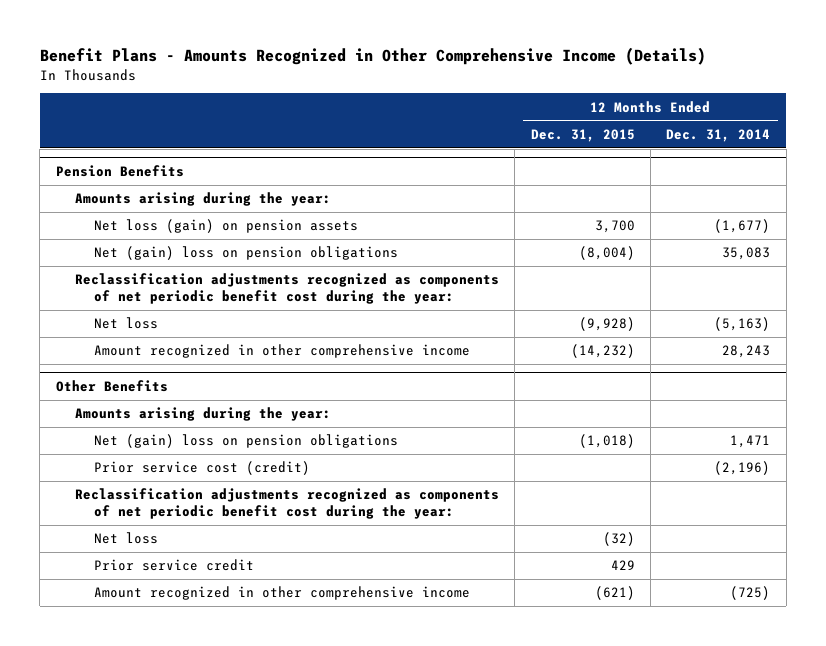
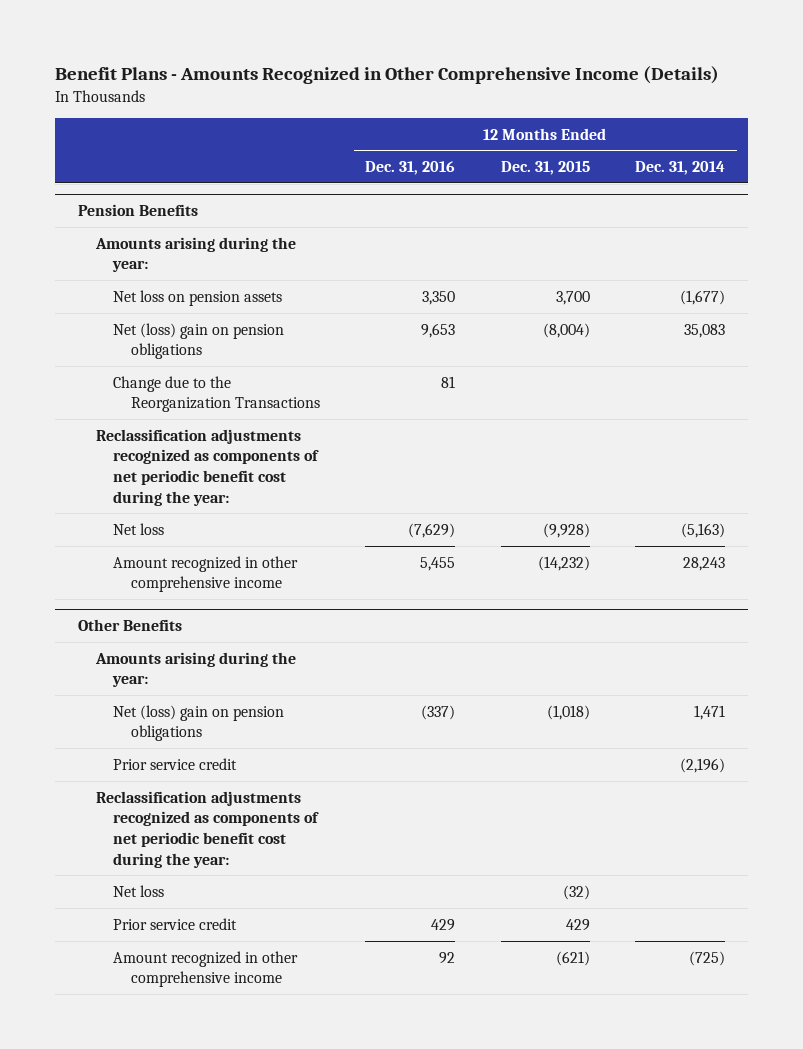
- | 12 Months Ended Dec. 31, 2015 | 12 Months Ended Dec. 31, 2014
+ | 12 Months Ended Dec. 31, 2016 | 12 Months Ended Dec. 31, 2015 | 12 Months Ended Dec. 31, 2014
@ Pension Benefits
- Net loss (gain) on pension assets | 3,700 | (1,677)
- Net (gain) loss on pension obligations | (8,004) | 35,083
+ Net loss on pension assets | 3,350 | 3,700 | (1,677)
+ Net (loss) gain on pension obligations | 9,653 | (8,004) | 35,083
+ Change due to the Reorganization Transactions | 81 | |
@ Other Benefits
- Net (gain) loss on pension obligations | (1,018) | 1,471
- Prior service cost (credit) | | (2,196)
+ Net (loss) gain on pension obligations | (337) | (1,018) | 1,471
+ Prior service credit | | | (2,196)

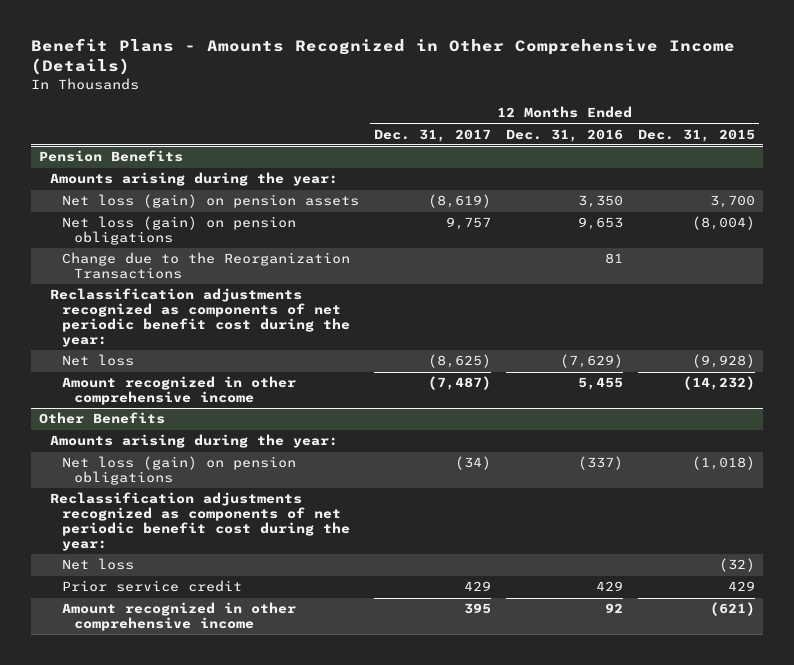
- | 12 Months Ended Dec. 31, 2016 | 12 Months Ended Dec. 31, 2015 | 12 Months Ended Dec. 31, 2014
+ | 12 Months Ended Dec. 31, 2017 | 12 Months Ended Dec. 31, 2016 | 12 Months Ended Dec. 31, 2015
@ Pension Benefits
- Net loss on pension assets | 3,350 | 3,700 | (1,677)
- Net (loss) gain on pension obligations | 9,653 | (8,004) | 35,083
+ Net loss (gain) on pension assets | (8,619) | 3,350 | 3,700
+ Net loss (gain) on pension obligations | 9,757 | 9,653 | (8,004)
@ Other Benefits
- Net (loss) gain on pension obligations | (337) | (1,018) | 1,471
- Prior service credit | | | (2,196)
+ Net loss (gain) on pension obligations | (34) | (337) | (1,018)

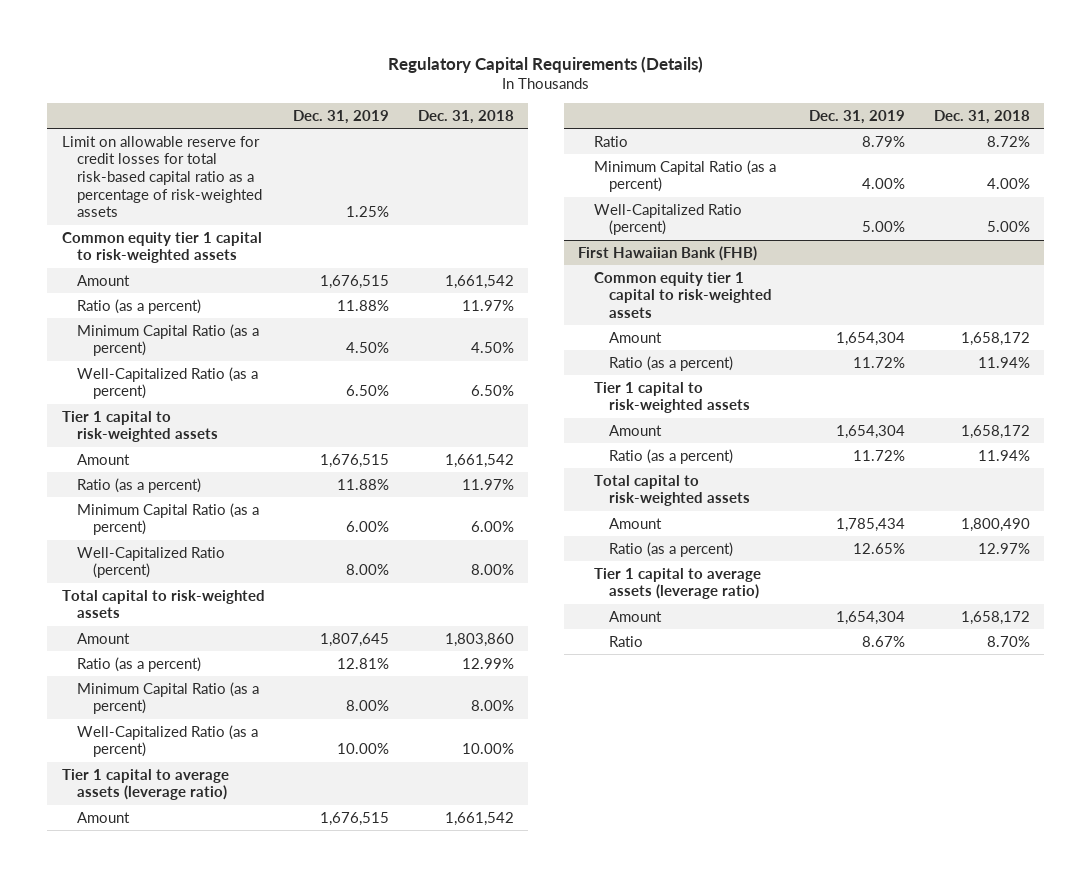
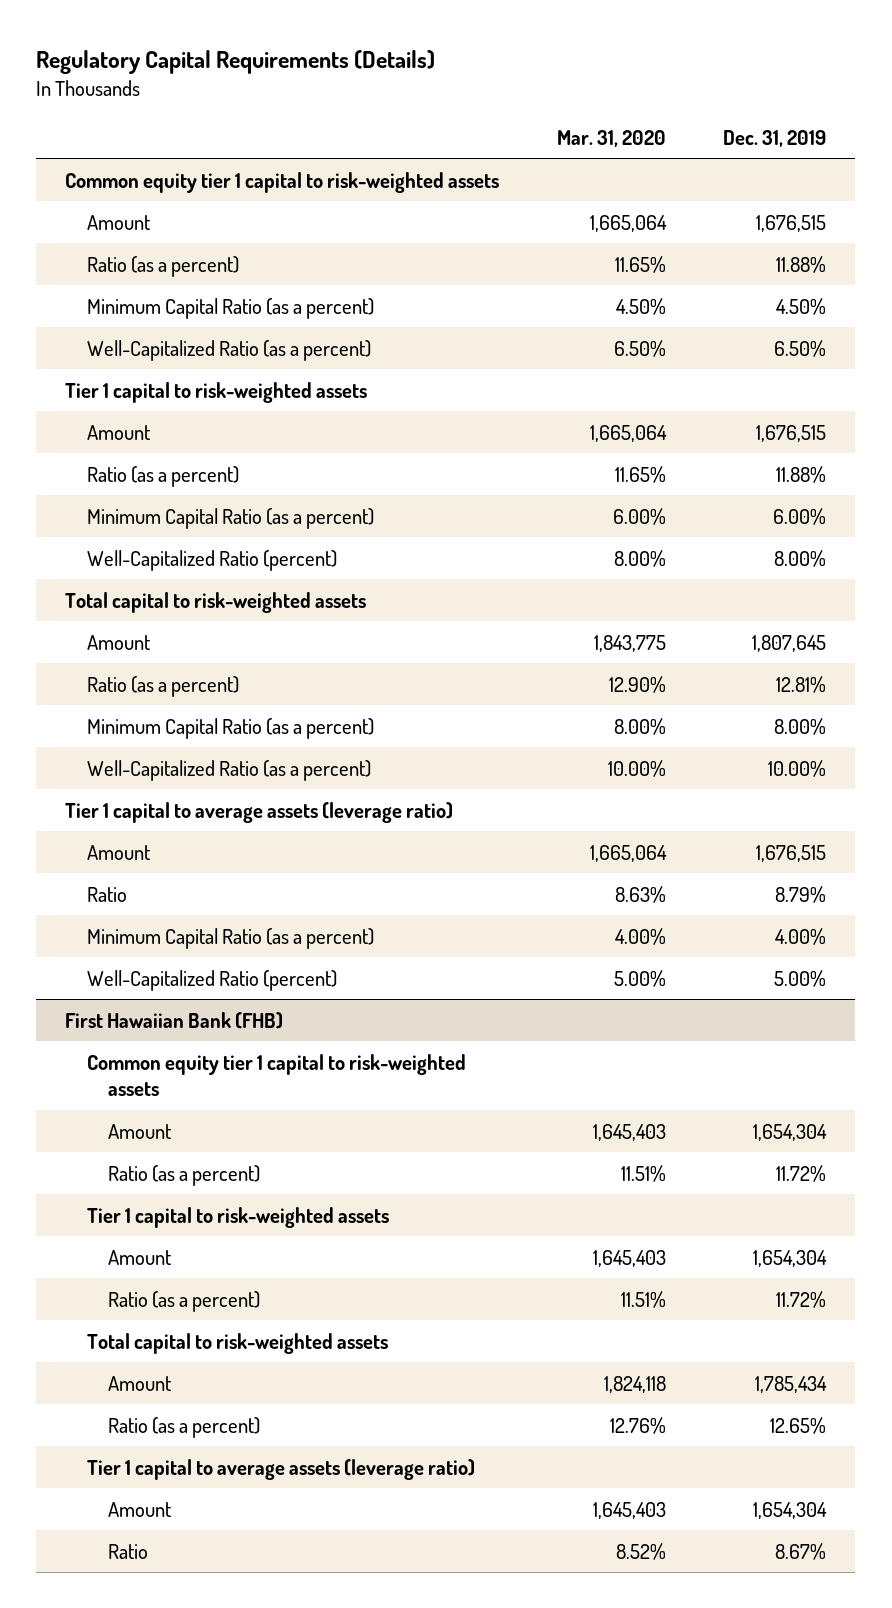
- | Dec. 31, 2019 | Dec. 31, 2018
+ | Mar. 31, 2020 | Dec. 31, 2019
- Limit on allowable reserve for credit losses for total risk-based capital ratio as a percentage of risk-weighted assets | 1.25% |

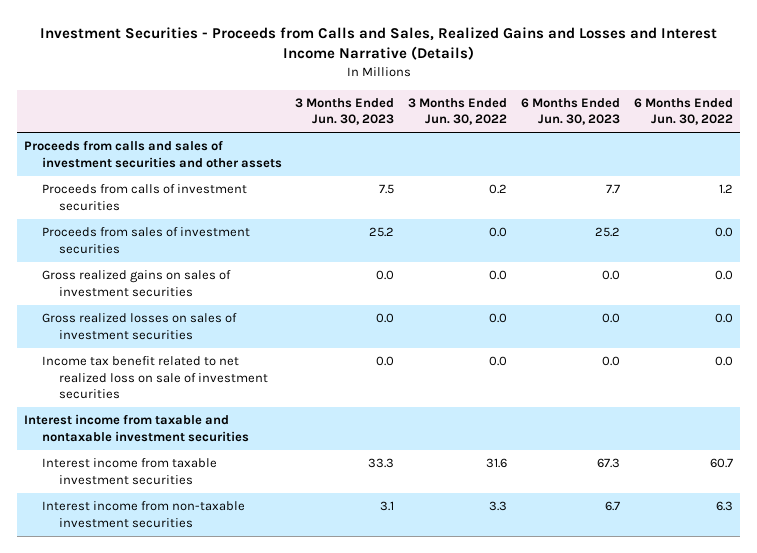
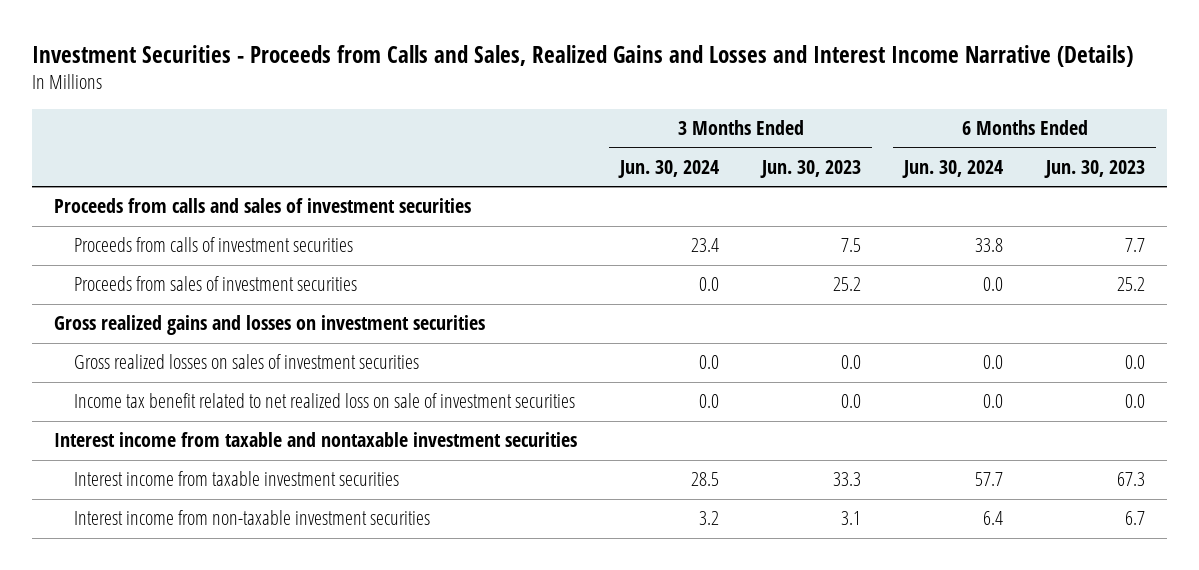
- | 3 Months Ended Jun. 30, 2023 | 3 Months Ended Jun. 30, 2022 | 6 Months Ended Jun. 30, 2023 | 6 Months Ended Jun. 30, 2022
+ | 3 Months Ended Jun. 30, 2024 | 3 Months Ended Jun. 30, 2023 | 6 Months Ended Jun. 30, 2024 | 6 Months Ended Jun. 30, 2023
- Proceeds from calls and sales of investment securities and other assets
+ Proceeds from calls and sales of investment securities
- Gross realized gains on sales of investment securities | 0.0 | 0.0 | 0.0 | 0.0
+ Gross realized gains and losses on investment securities

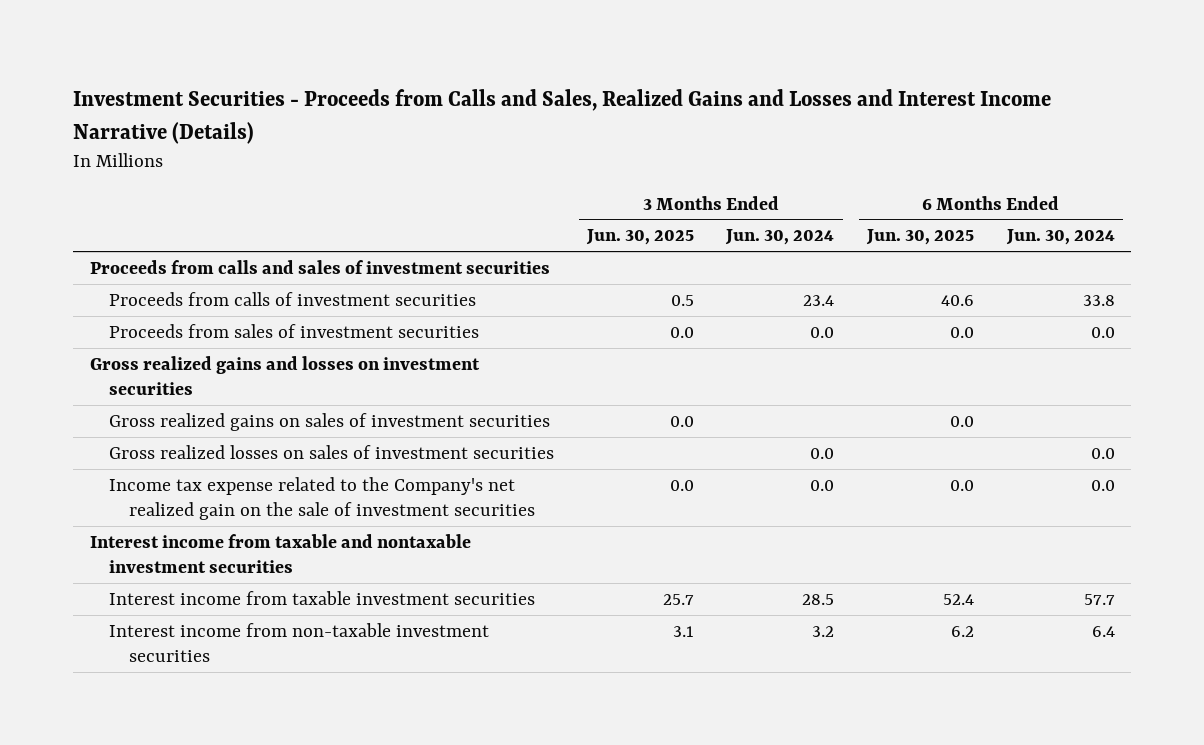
- | 3 Months Ended Jun. 30, 2024 | 3 Months Ended Jun. 30, 2023 | 6 Months Ended Jun. 30, 2024 | 6 Months Ended Jun. 30, 2023
+ | 3 Months Ended Jun. 30, 2025 | 3 Months Ended Jun. 30, 2024 | 6 Months Ended Jun. 30, 2025 | 6 Months Ended Jun. 30, 2024
+ Gross realized gains on sales of investment securities | 0.0 | | 0.0 |
- Income tax benefit related to net realized loss on sale of investment securities | 0.0 | 0.0 | 0.0 | 0.0
+ Income tax expense related to the Company's net realized gain on the sale of investment securities | 0.0 | 0.0 | 0.0 | 0.0

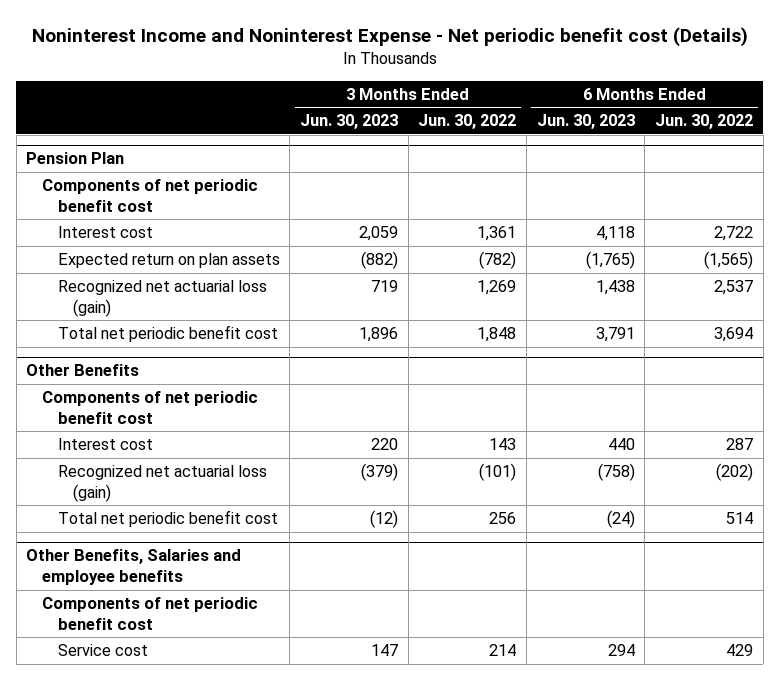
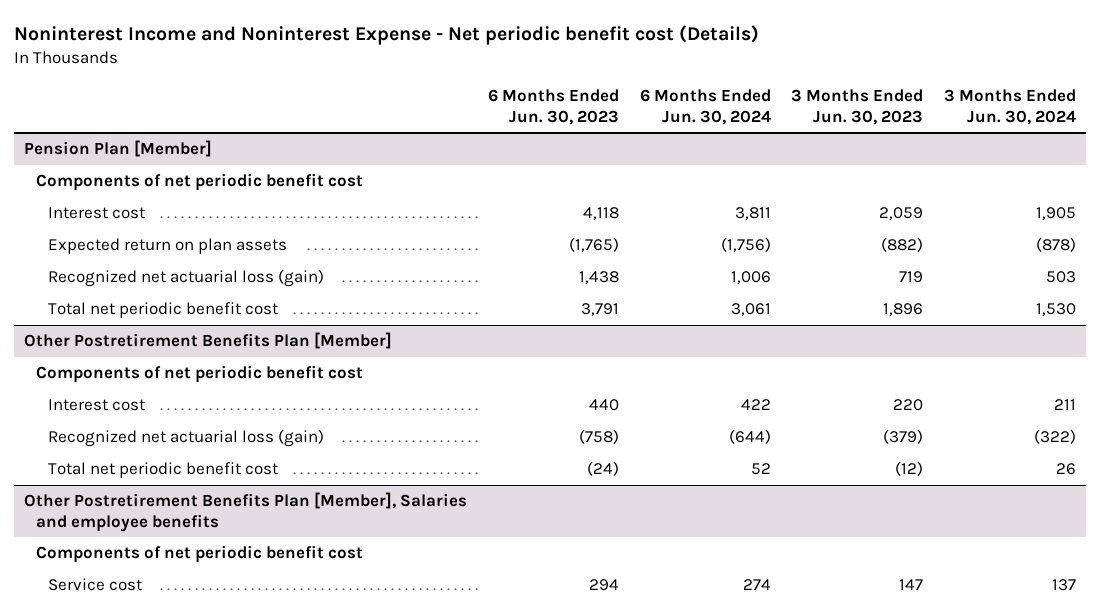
- | 3 Months Ended Jun. 30, 2023 | 3 Months Ended Jun. 30, 2022 | 6 Months Ended Jun. 30, 2023 | 6 Months Ended Jun. 30, 2022
+ | 6 Months Ended Jun. 30, 2023 | 6 Months Ended Jun. 30, 2024 | 3 Months Ended Jun. 30, 2023 | 3 Months Ended Jun. 30, 2024
- Pension Plan
+ Pension Plan [Member]
- Other Benefits
+ Other Postretirement Benefits Plan [Member]
- Other Benefits, Salaries and employee benefits
+ Other Postretirement Benefits Plan [Member], Salaries and employee benefits

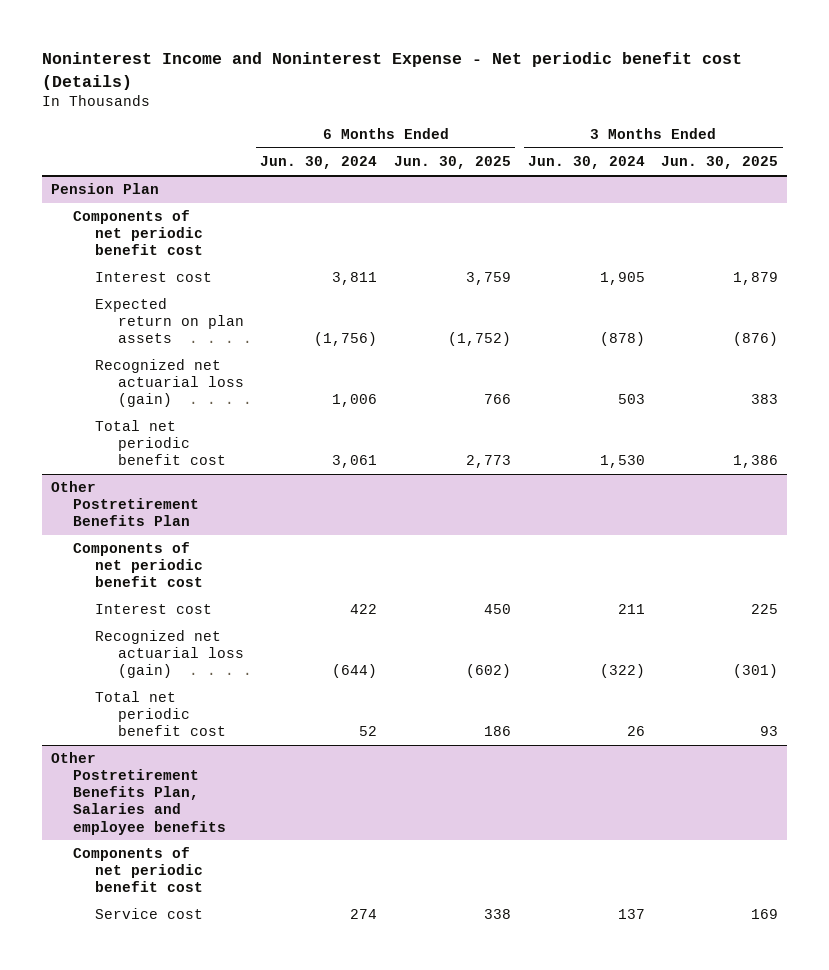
- | 6 Months Ended Jun. 30, 2023 | 6 Months Ended Jun. 30, 2024 | 3 Months Ended Jun. 30, 2023 | 3 Months Ended Jun. 30, 2024
+ | 6 Months Ended Jun. 30, 2024 | 6 Months Ended Jun. 30, 2025 | 3 Months Ended Jun. 30, 2024 | 3 Months Ended Jun. 30, 2025
- Pension Plan [Member]
+ Pension Plan
- Other Postretirement Benefits Plan [Member]
+ Other Postretirement Benefits Plan
- Other Postretirement Benefits Plan [Member], Salaries and employee benefits
+ Other Postretirement Benefits Plan, Salaries and employee benefits

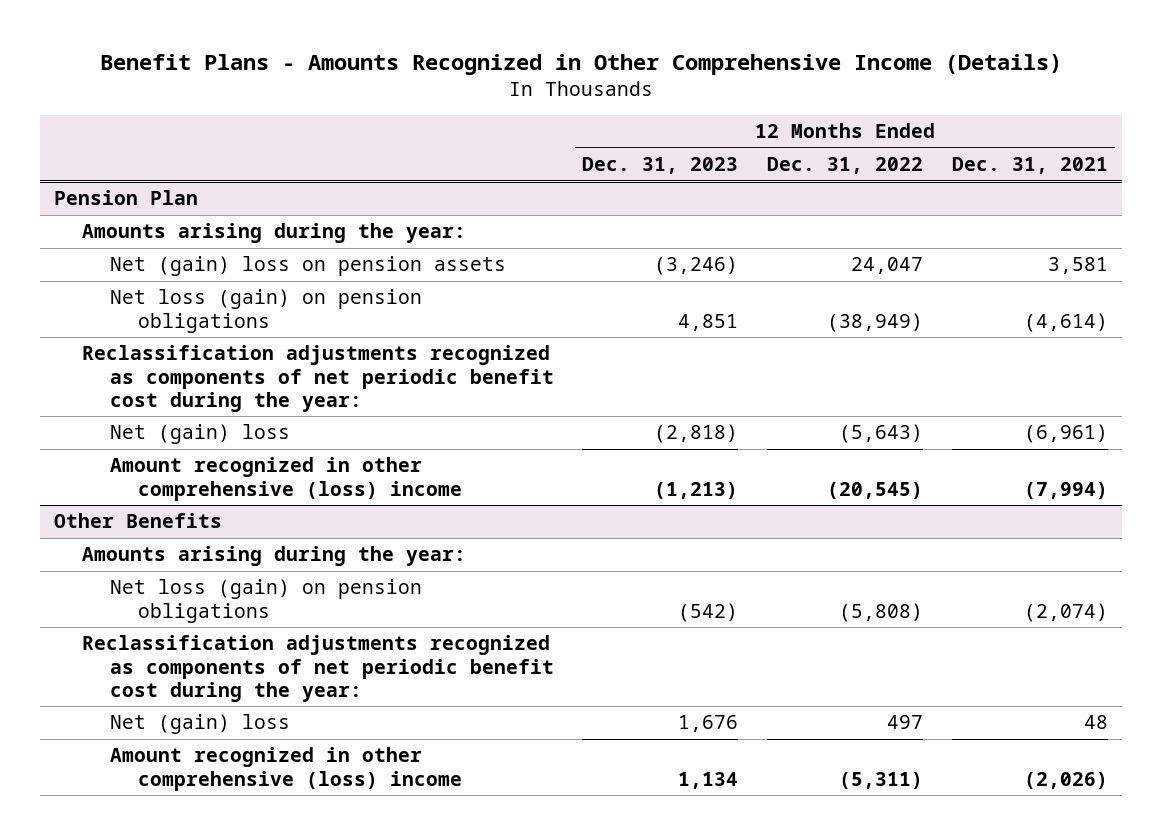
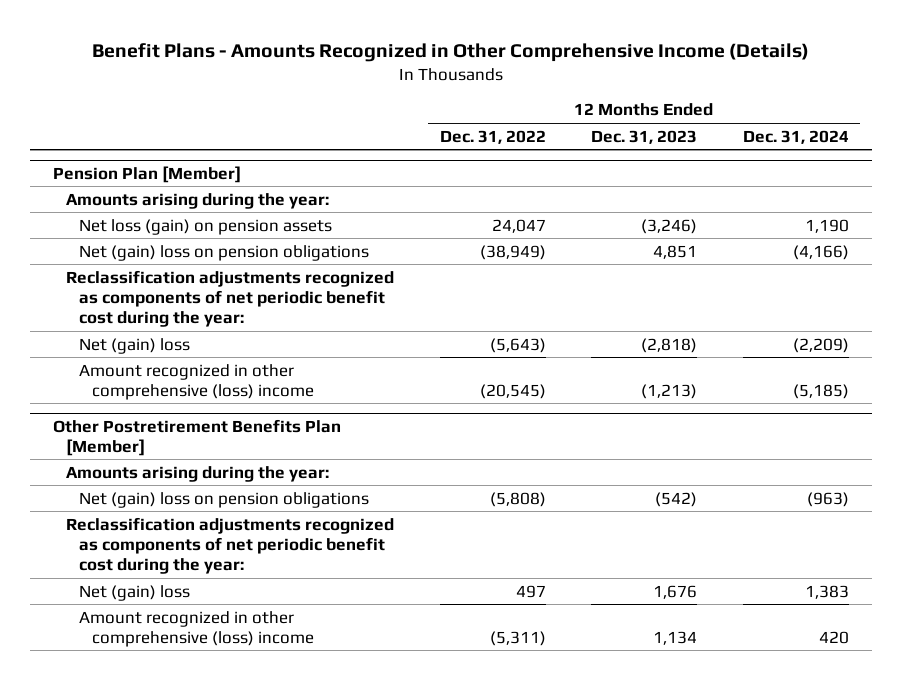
- | 12 Months Ended Dec. 31, 2023 | 12 Months Ended Dec. 31, 2022 | 12 Months Ended Dec. 31, 2021
+ | 12 Months Ended Dec. 31, 2022 | 12 Months Ended Dec. 31, 2023 | 12 Months Ended Dec. 31, 2024
- Pension Plan
+ Pension Plan [Member]
- Net (gain) loss on pension assets | (3,246) | 24,047 | 3,581
- Net loss (gain) on pension obligations | 4,851 | (38,949) | (4,614)
+ Net loss (gain) on pension assets | 24,047 | (3,246) | 1,190
+ Net (gain) loss on pension obligations | (38,949) | 4,851 | (4,166)
- Other Benefits
+ Other Postretirement Benefits Plan [Member]
- Net loss (gain) on pension obligations | (542) | (5,808) | (2,074)
+ Net (gain) loss on pension obligations | (5,808) | (542) | (963)

